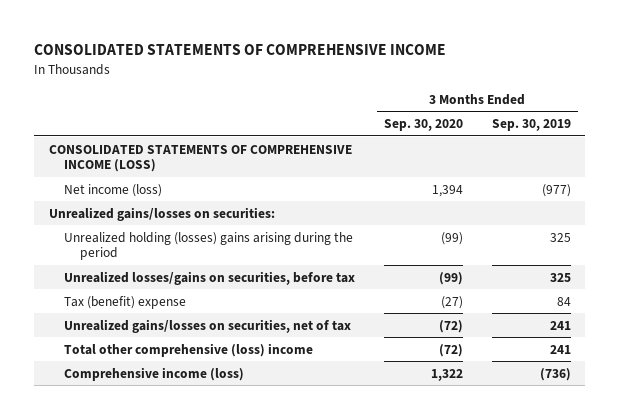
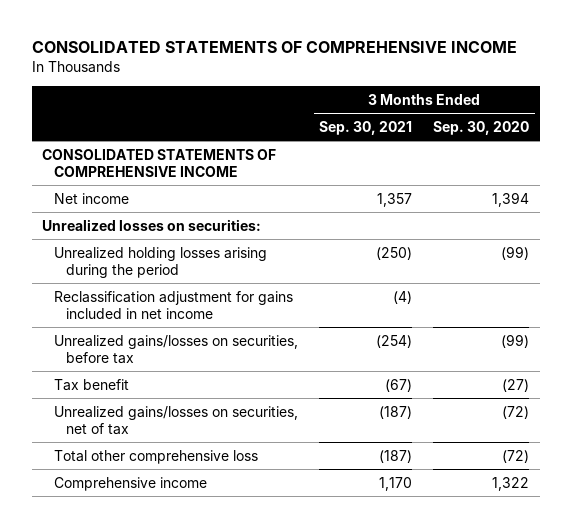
- | 3 Months Ended Sep. 30, 2020 | 3 Months Ended Sep. 30, 2019
+ | 3 Months Ended Sep. 30, 2021 | 3 Months Ended Sep. 30, 2020
- CONSOLIDATED STATEMENTS OF COMPREHENSIVE INCOME (LOSS)
- Net income (loss) | 1,394 | (977)
- Unrealized gains/losses on securities:
- Unrealized holding (losses) gains arising during the period | (99) | 325
- Unrealized losses/gains on securities, before tax | (99) | 325
- Tax (benefit) expense | (27) | 84
+ CONSOLIDATED STATEMENTS OF COMPREHENSIVE INCOME
+ Net income | 1,357 | 1,394
+ Unrealized losses on securities:
+ Unrealized holding losses arising during the period | (250) | (99)
+ Reclassification adjustment for gains included in net income | (4) |
+ Unrealized gains/losses on securities, before tax | (254) | (99)
+ Tax benefit | (67) | (27)
- Total other comprehensive (loss) income | (72) | 241
- Comprehensive income (loss) | 1,322 | (736)
+ Total other comprehensive loss | (187) | (72)
+ Comprehensive income | 1,170 | 1,322

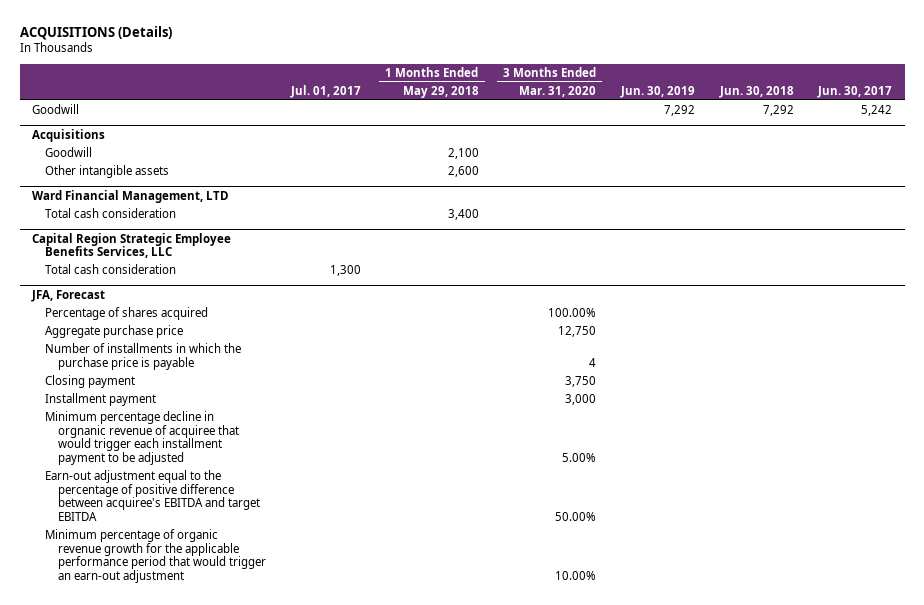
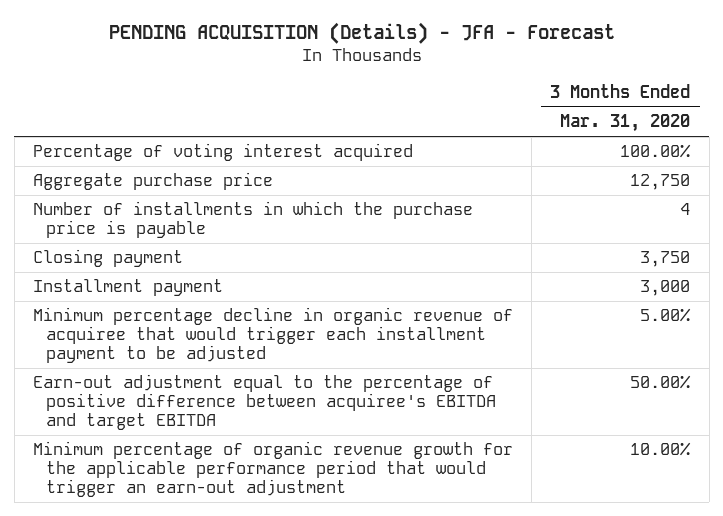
- ACQUISITIONS (Details)
+ PENDING ACQUISITION (Details) - JFA - Forecast
- | Jul. 01, 2017 | 1 Months Ended May 29, 2018 | 3 Months Ended Mar. 31, 2020 | Jun. 30, 2019 | Jun. 30, 2018 | Jun. 30, 2017
+ | 3 Months Ended Mar. 31, 2020
- Goodwill | | | | 7,292 | 7,292 | 5,242
- Acquisitions
- Goodwill | | 2,100 | | | |
- Other intangible assets | | 2,600 | | | |
- Ward Financial Management, LTD
- Total cash consideration | | 3,400 | | | |
- Capital Region Strategic Employee Benefits Services, LLC
- Total cash consideration | 1,300 | | | | |
- JFA, Forecast
- Percentage of shares acquired | | | 100.00% | | |
+ Percentage of voting interest acquired | 100.00%
- Minimum percentage decline in orgnanic revenue of acquiree that would trigger each installment payment to be adjusted | | | 5.00% | | |
+ Minimum percentage decline in organic revenue of acquiree that would trigger each installment payment to be adjusted | 5.00%

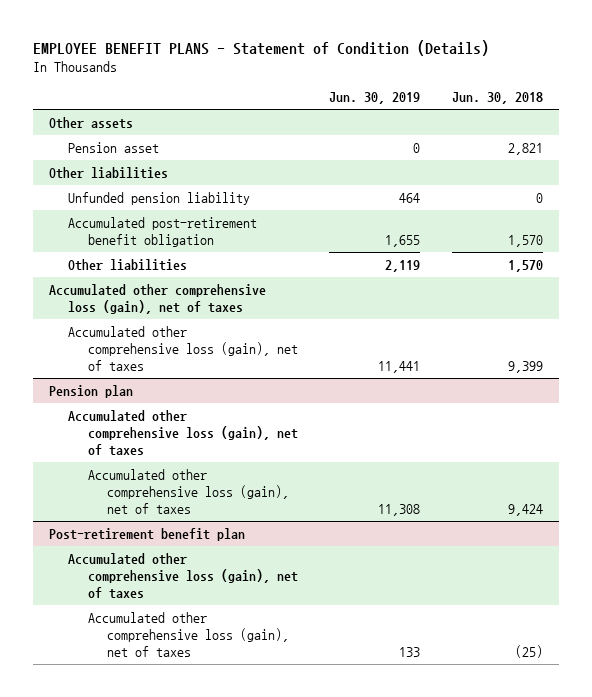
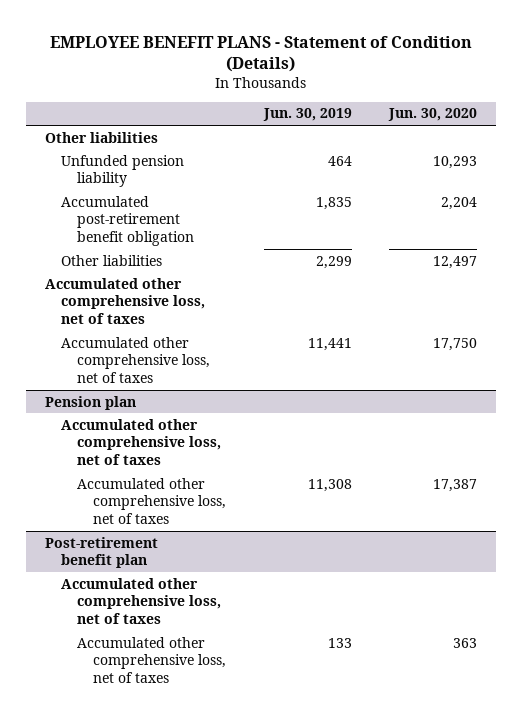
- | Jun. 30, 2019 | Jun. 30, 2018
+ | Jun. 30, 2019 | Jun. 30, 2020
- Other assets
- Pension asset | 0 | 2,821
- Accumulated post-retirement benefit obligation | 1,655 | 1,570
- Other liabilities | 2,119 | 1,570
- Accumulated other comprehensive loss (gain), net of taxes
- Accumulated other comprehensive loss (gain), net of taxes | 11,441 | 9,399
+ Accumulated post-retirement benefit obligation | 1,835 | 2,204
+ Other liabilities | 2,299 | 12,497
+ Accumulated other comprehensive loss, net of taxes
+ Accumulated other comprehensive loss, net of taxes | 11,441 | 17,750
@ Pension plan
- Accumulated other comprehensive loss (gain), net of taxes
- Accumulated other comprehensive loss (gain), net of taxes | 11,308 | 9,424
+ Accumulated other comprehensive loss, net of taxes
+ Accumulated other comprehensive loss, net of taxes | 11,308 | 17,387
@ Post-retirement benefit plan
- Accumulated other comprehensive loss (gain), net of taxes
- Accumulated other comprehensive loss (gain), net of taxes | 133 | (25)
+ Accumulated other comprehensive loss, net of taxes
+ Accumulated other comprehensive loss, net of taxes | 133 | 363

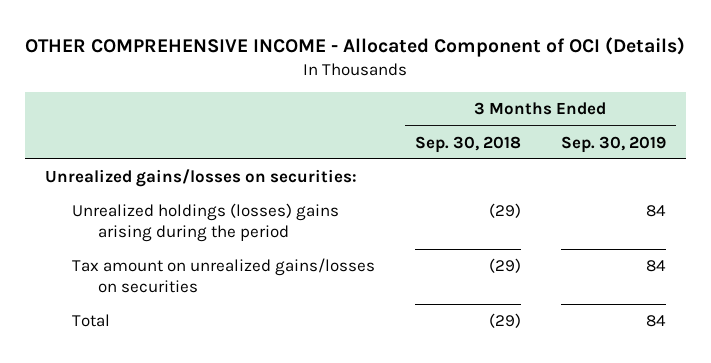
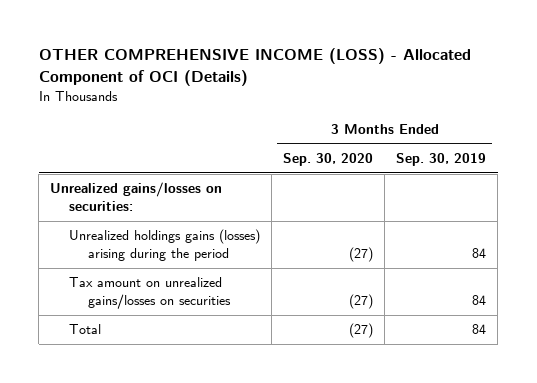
- OTHER COMPREHENSIVE INCOME - Allocated Component of OCI (Details)
+ OTHER COMPREHENSIVE INCOME (LOSS) - Allocated Component of OCI (Details)
- | 3 Months Ended Sep. 30, 2018 | 3 Months Ended Sep. 30, 2019
+ | 3 Months Ended Sep. 30, 2020 | 3 Months Ended Sep. 30, 2019
- Unrealized holdings (losses) gains arising during the period | (29) | 84
+ Unrealized holdings gains (losses) arising during the period | (27) | 84

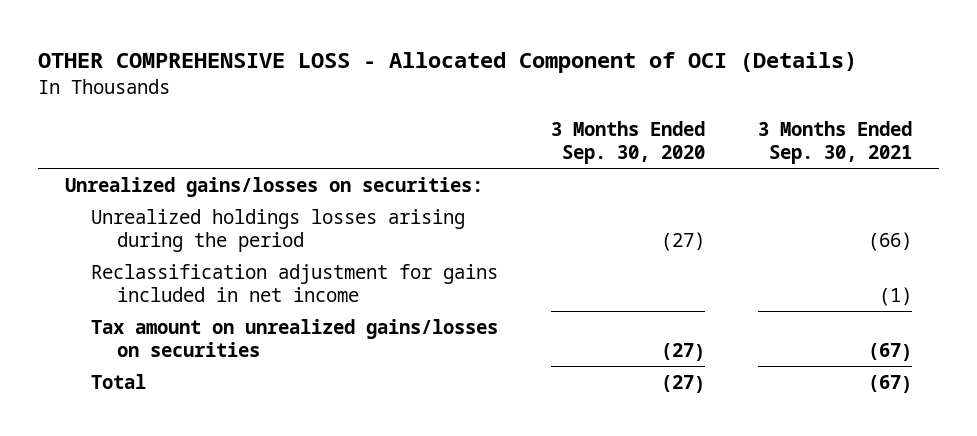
- OTHER COMPREHENSIVE INCOME (LOSS) - Allocated Component of OCI (Details)
+ OTHER COMPREHENSIVE LOSS - Allocated Component of OCI (Details)
- | 3 Months Ended Sep. 30, 2020 | 3 Months Ended Sep. 30, 2019
+ | 3 Months Ended Sep. 30, 2020 | 3 Months Ended Sep. 30, 2021
- Unrealized holdings gains (losses) arising during the period | (27) | 84
+ Unrealized holdings losses arising during the period | (27) | (66)
+ Reclassification adjustment for gains included in net income | | (1)

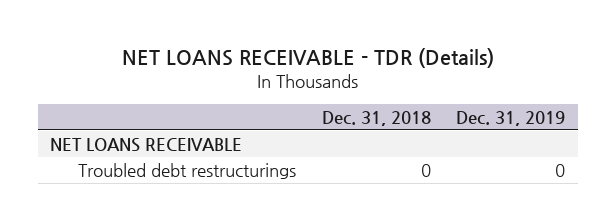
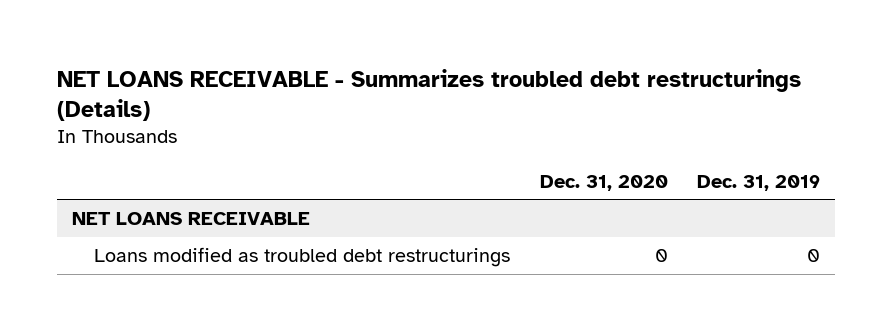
- NET LOANS RECEIVABLE - TDR (Details)
+ NET LOANS RECEIVABLE - Summarizes troubled debt restructurings (Details)
- | Dec. 31, 2018 | Dec. 31, 2019
+ | Dec. 31, 2020 | Dec. 31, 2019
- Troubled debt restructurings | 0 | 0
+ Loans modified as troubled debt restructurings | 0 | 0

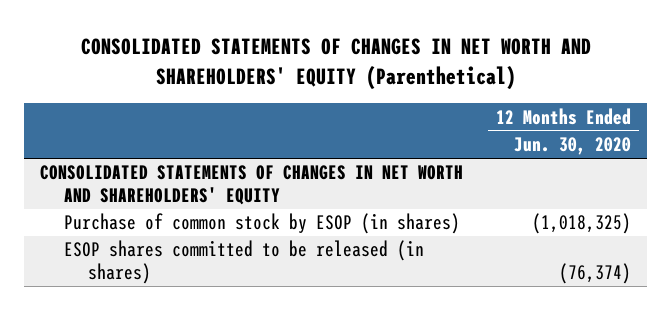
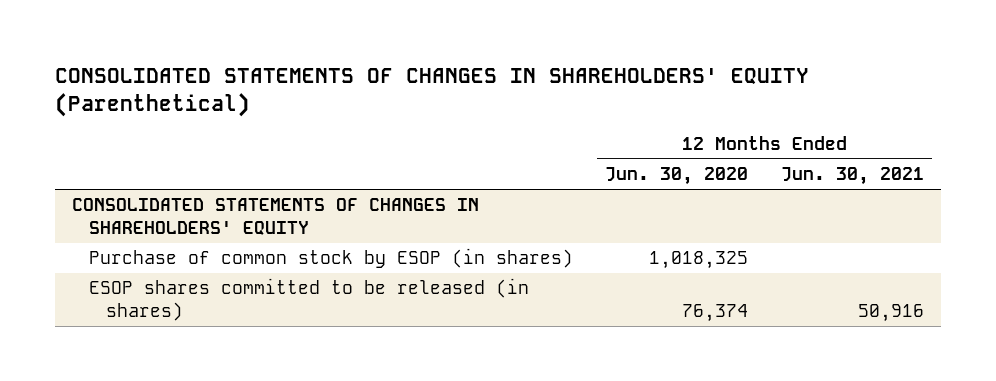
- CONSOLIDATED STATEMENTS OF CHANGES IN NET WORTH AND SHAREHOLDERS' EQUITY (Parenthetical)
+ CONSOLIDATED STATEMENTS OF CHANGES IN SHAREHOLDERS' EQUITY (Parenthetical)
- | 12 Months Ended Jun. 30, 2020
+ | 12 Months Ended Jun. 30, 2020 | 12 Months Ended Jun. 30, 2021
- CONSOLIDATED STATEMENTS OF CHANGES IN NET WORTH AND SHAREHOLDERS' EQUITY
- Purchase of common stock by ESOP (in shares) | (1,018,325)
- ESOP shares committed to be released (in shares) | (76,374)
+ CONSOLIDATED STATEMENTS OF CHANGES IN SHAREHOLDERS' EQUITY
+ Purchase of common stock by ESOP (in shares) | 1,018,325 |
+ ESOP shares committed to be released (in shares) | 76,374 | 50,916

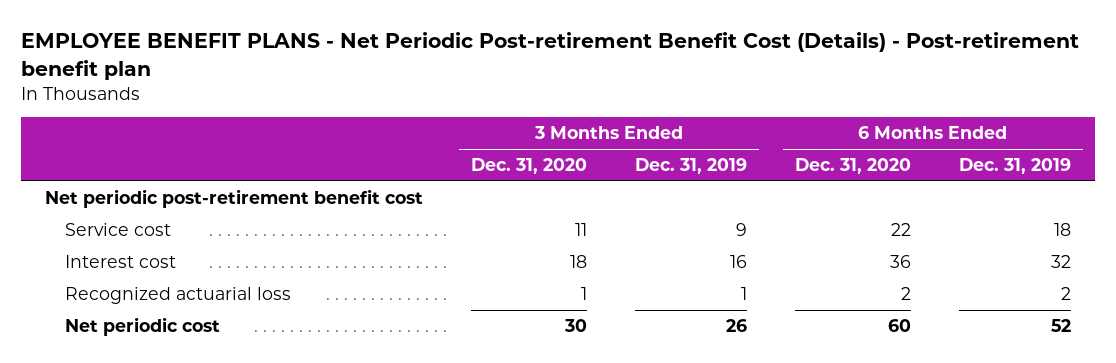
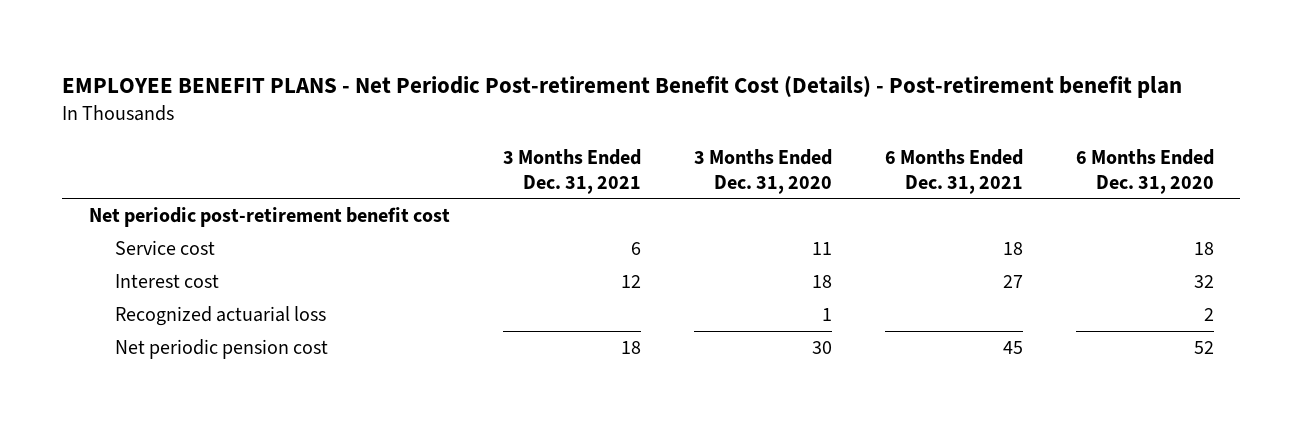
- | 3 Months Ended Dec. 31, 2020 | 3 Months Ended Dec. 31, 2019 | 6 Months Ended Dec. 31, 2020 | 6 Months Ended Dec. 31, 2019
+ | 3 Months Ended Dec. 31, 2021 | 3 Months Ended Dec. 31, 2020 | 6 Months Ended Dec. 31, 2021 | 6 Months Ended Dec. 31, 2020
- Service cost | 11 | 9 | 22 | 18
- Interest cost | 18 | 16 | 36 | 32
+ Service cost | 6 | 11 | 18 | 18
+ Interest cost | 12 | 18 | 27 | 32
- Net periodic cost | 30 | 26 | 60 | 52
+ Net periodic pension cost | 18 | 30 | 45 | 52

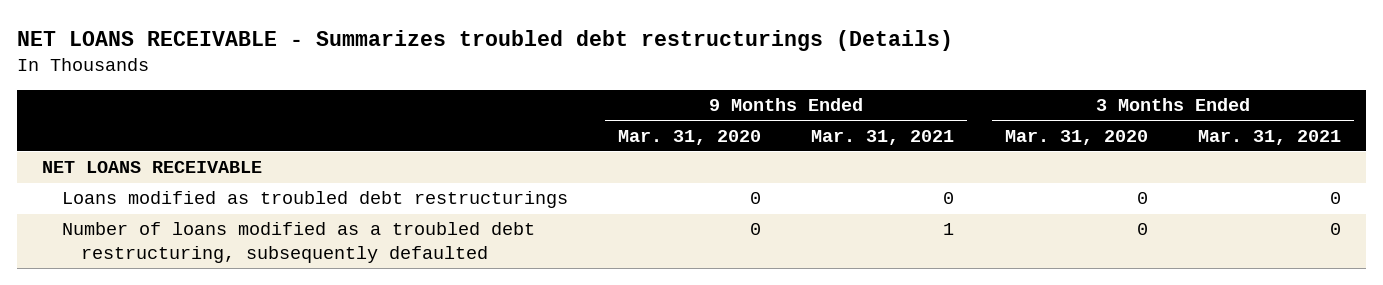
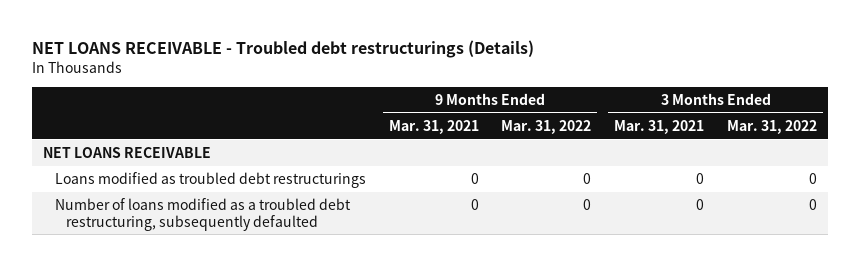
- NET LOANS RECEIVABLE - Summarizes troubled debt restructurings (Details)
+ NET LOANS RECEIVABLE - Troubled debt restructurings (Details)
- | 9 Months Ended Mar. 31, 2020 | 9 Months Ended Mar. 31, 2021 | 3 Months Ended Mar. 31, 2020 | 3 Months Ended Mar. 31, 2021
+ | 9 Months Ended Mar. 31, 2021 | 9 Months Ended Mar. 31, 2022 | 3 Months Ended Mar. 31, 2021 | 3 Months Ended Mar. 31, 2022
- Number of loans modified as a troubled debt restructuring, subsequently defaulted | 0 | 1 | 0 | 0
+ Number of loans modified as a troubled debt restructuring, subsequently defaulted | 0 | 0 | 0 | 0

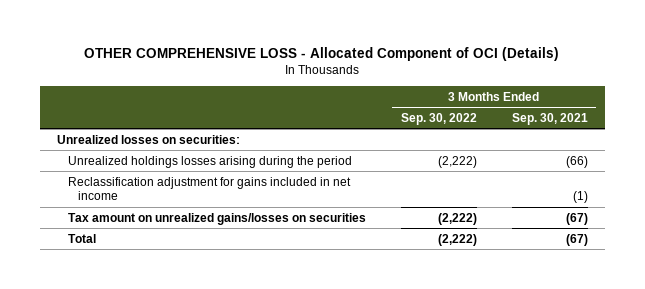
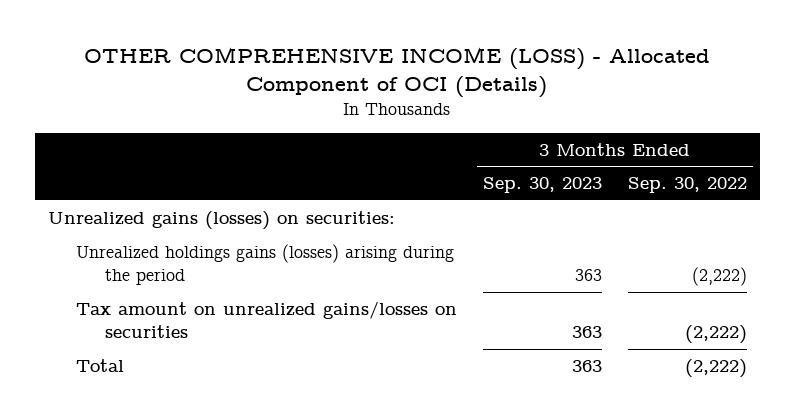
- OTHER COMPREHENSIVE LOSS - Allocated Component of OCI (Details)
+ OTHER COMPREHENSIVE INCOME (LOSS) - Allocated Component of OCI (Details)
- | 3 Months Ended Sep. 30, 2022 | 3 Months Ended Sep. 30, 2021
+ | 3 Months Ended Sep. 30, 2023 | 3 Months Ended Sep. 30, 2022
- Unrealized losses on securities:
- Unrealized holdings losses arising during the period | (2,222) | (66)
- Reclassification adjustment for gains included in net income | | (1)
+ Unrealized gains (losses) on securities:
+ Unrealized holdings gains (losses) arising during the period | 363 | (2,222)

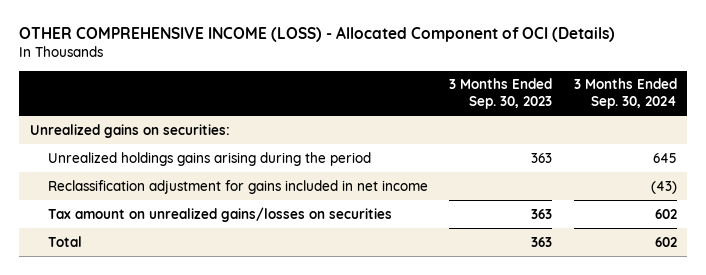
- | 3 Months Ended Sep. 30, 2023 | 3 Months Ended Sep. 30, 2022
+ | 3 Months Ended Sep. 30, 2023 | 3 Months Ended Sep. 30, 2024
- Unrealized gains (losses) on securities:
- Unrealized holdings gains (losses) arising during the period | 363 | (2,222)
+ Unrealized gains on securities:
+ Unrealized holdings gains arising during the period | 363 | 645
+ Reclassification adjustment for gains included in net income | | (43)

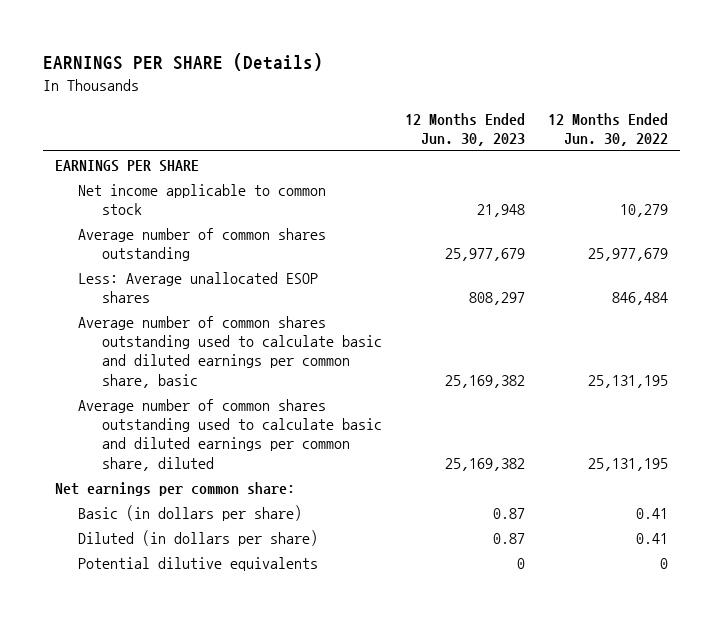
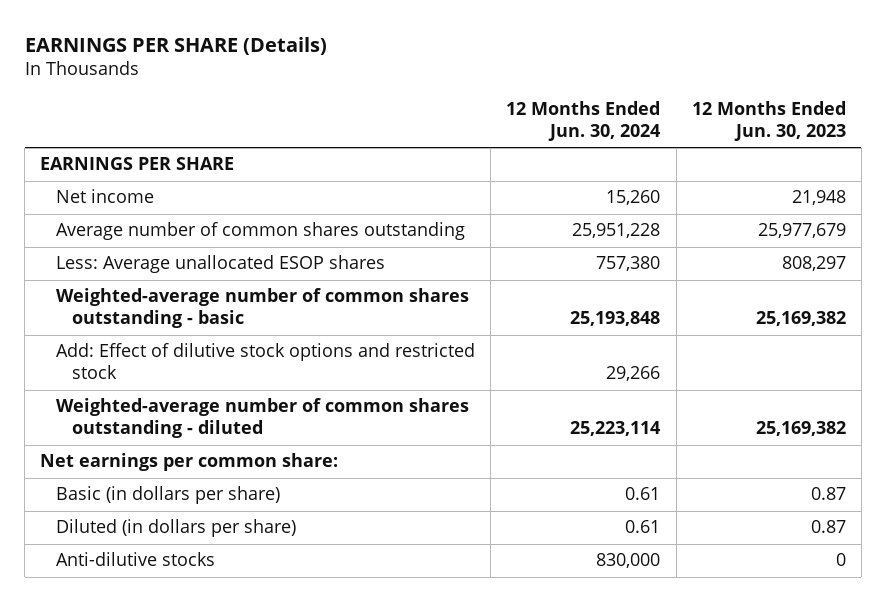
- | 12 Months Ended Jun. 30, 2023 | 12 Months Ended Jun. 30, 2022
+ | 12 Months Ended Jun. 30, 2024 | 12 Months Ended Jun. 30, 2023
- Net income applicable to common stock | 21,948 | 10,279
+ Net income | 15,260 | 21,948
- Average number of common shares outstanding used to calculate basic and diluted earnings per common share, basic | 25,169,382 | 25,131,195
- Average number of common shares outstanding used to calculate basic and diluted earnings per common share, diluted | 25,169,382 | 25,131,195
+ Weighted-average number of common shares outstanding - basic | 25,193,848 | 25,169,382
+ Add: Effect of dilutive stock options and restricted stock | 29,266 |
+ Weighted-average number of common shares outstanding - diluted | 25,223,114 | 25,169,382
- Potential dilutive equivalents | 0 | 0
+ Anti-dilutive stocks | 830,000 | 0

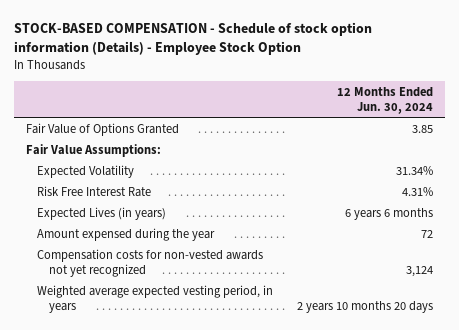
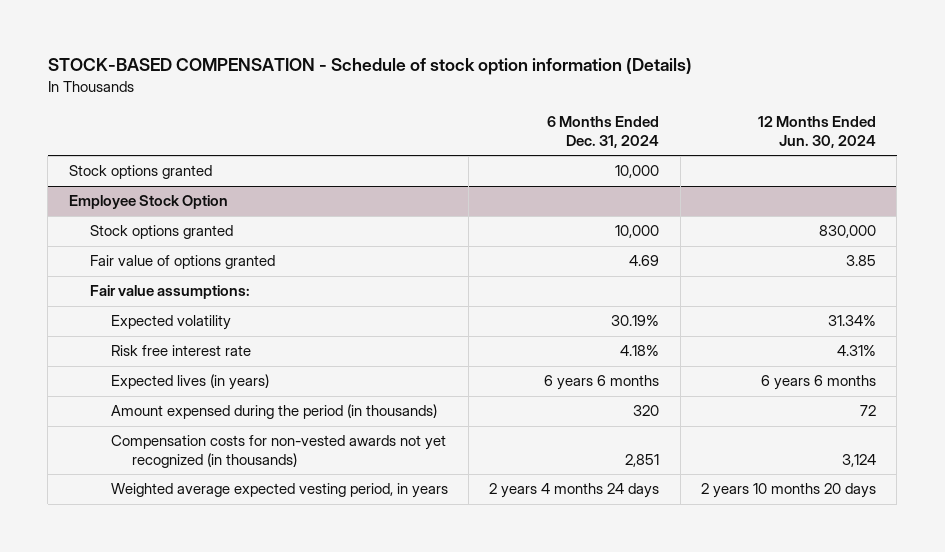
- STOCK-BASED COMPENSATION - Schedule of stock option information (Details) - Employee Stock Option
+ STOCK-BASED COMPENSATION - Schedule of stock option information (Details)
- | 12 Months Ended Jun. 30, 2024
+ | 6 Months Ended Dec. 31, 2024 | 12 Months Ended Jun. 30, 2024
- Fair Value of Options Granted | 3.85
- Fair Value Assumptions:
- Expected Volatility | 31.34%
- Risk Free Interest Rate | 4.31%
- Expected Lives (in years) | 6 years 6 months
- Amount expensed during the year | 72
- Compensation costs for non-vested awards not yet recognized | 3,124
+ Stock options granted | 10,000 |
+ Employee Stock Option
+ Stock options granted | 10,000 | 830,000
+ Fair value of options granted | 4.69 | 3.85
+ Fair value assumptions:
+ Expected volatility | 30.19% | 31.34%
+ Risk free interest rate | 4.18% | 4.31%
+ Expected lives (in years) | 6 years 6 months | 6 years 6 months
+ Amount expensed during the period (in thousands) | 320 | 72
+ Compensation costs for non-vested awards not yet recognized (in thousands) | 2,851 | 3,124

